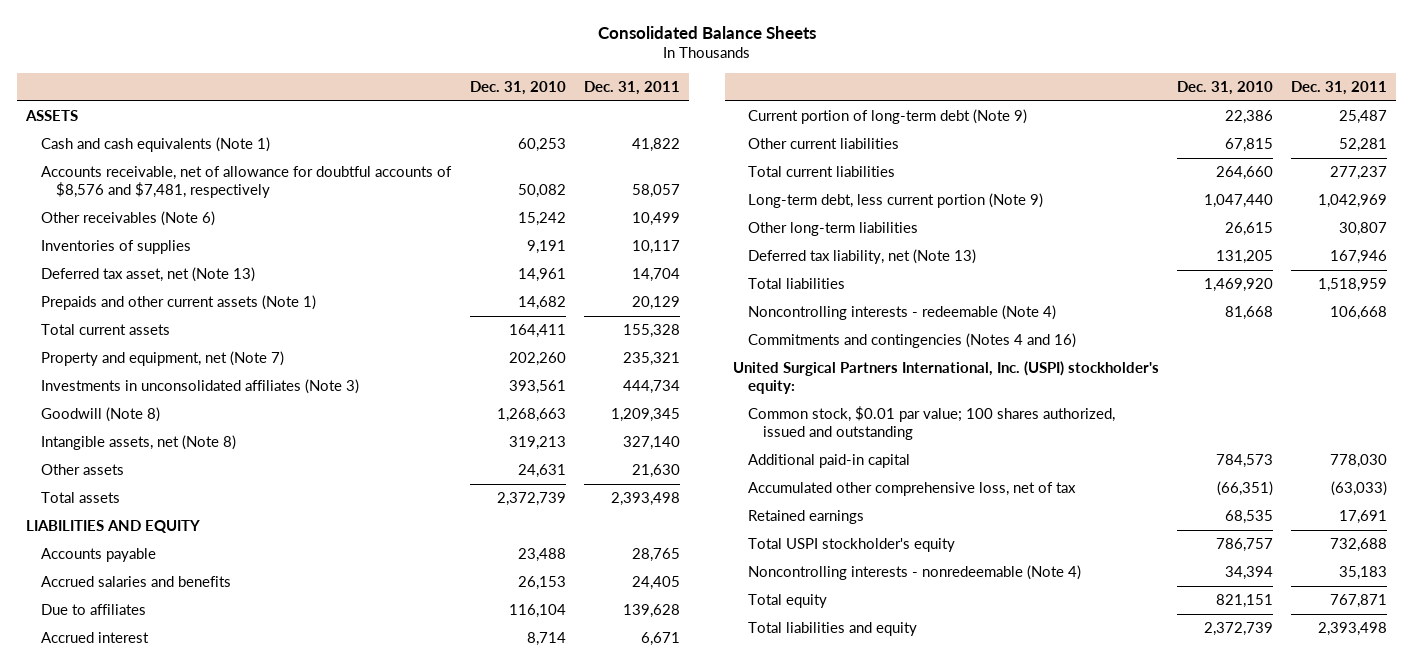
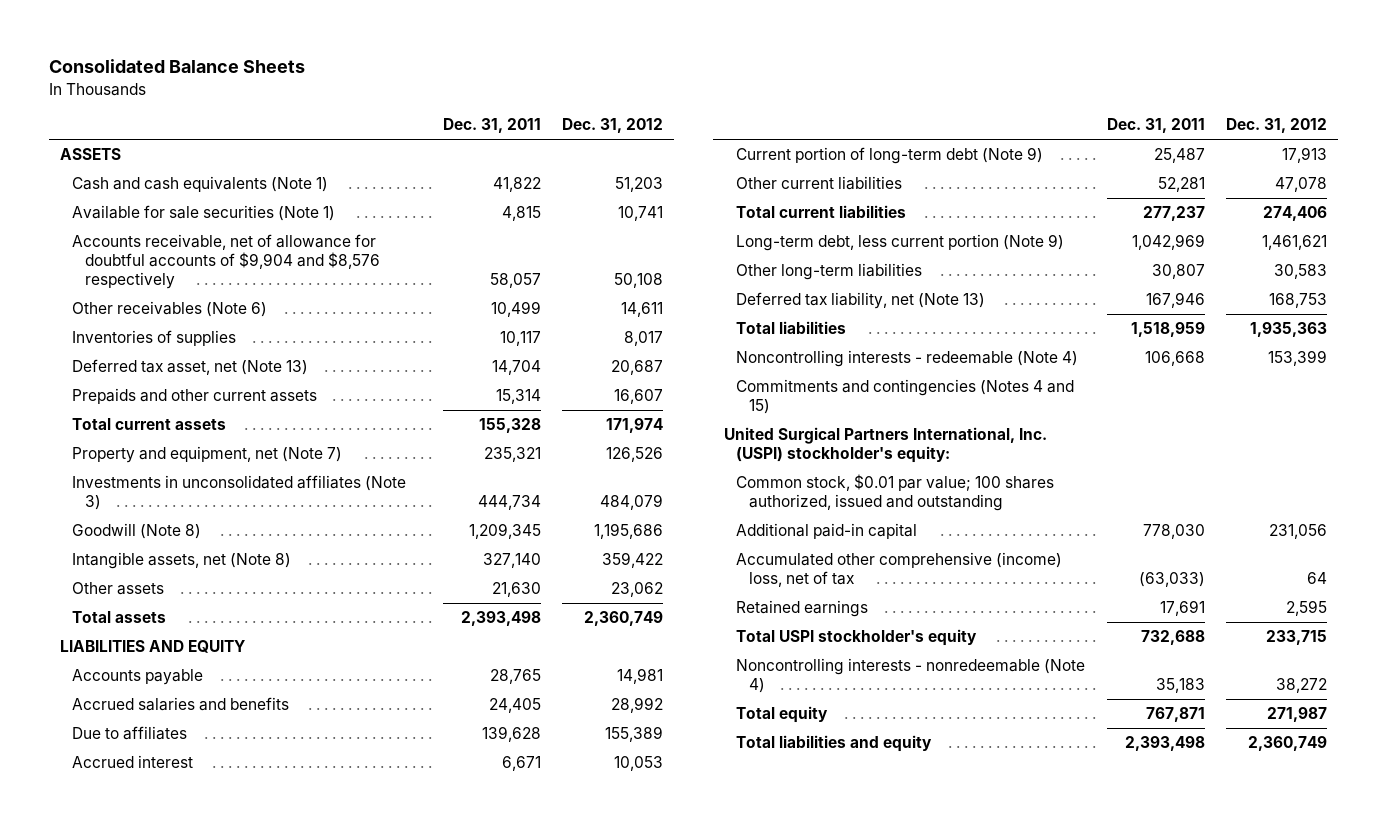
- | Dec. 31, 2010 | Dec. 31, 2011
+ | Dec. 31, 2011 | Dec. 31, 2012
- Accounts receivable, net of allowance for doubtful accounts of $8,576 and $7,481, respectively | 50,082 | 58,057
+ Available for sale securities (Note 1) | 4,815 | 10,741
+ Accounts receivable, net of allowance for doubtful accounts of $9,904 and $8,576 respectively | 58,057 | 50,108
- Prepaids and other current assets (Note 1) | 14,682 | 20,129
+ Prepaids and other current assets | 15,314 | 16,607
- Commitments and contingencies (Notes 4 and 16)
+ Commitments and contingencies (Notes 4 and 15)
- Accumulated other comprehensive loss, net of tax | (66,351) | (63,033)
+ Accumulated other comprehensive (income) loss, net of tax | (63,033) | 64

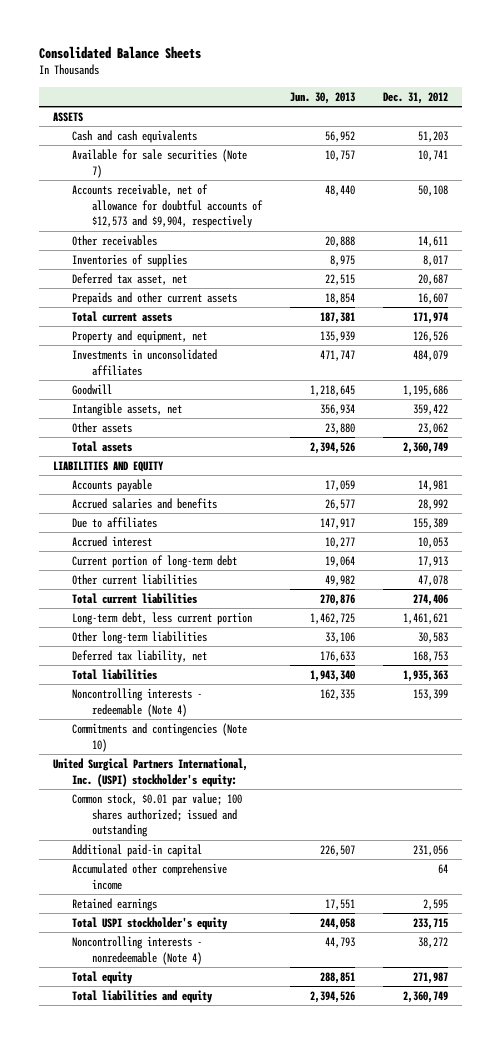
- | Dec. 31, 2011 | Dec. 31, 2012
+ | Jun. 30, 2013 | Dec. 31, 2012
- Cash and cash equivalents (Note 1) | 41,822 | 51,203
- Available for sale securities (Note 1) | 4,815 | 10,741
- Accounts receivable, net of allowance for doubtful accounts of $9,904 and $8,576 respectively | 58,057 | 50,108
- Other receivables (Note 6) | 10,499 | 14,611
+ Cash and cash equivalents | 56,952 | 51,203
+ Available for sale securities (Note 7) | 10,757 | 10,741
+ Accounts receivable, net of allowance for doubtful accounts of $12,573 and $9,904, respectively | 48,440 | 50,108
+ Other receivables | 20,888 | 14,611
- Deferred tax asset, net (Note 13) | 14,704 | 20,687
+ Deferred tax asset, net | 22,515 | 20,687
- Property and equipment, net (Note 7) | 235,321 | 126,526
- Investments in unconsolidated affiliates (Note 3) | 444,734 | 484,079
- Goodwill (Note 8) | 1,209,345 | 1,195,686
- Intangible assets, net (Note 8) | 327,140 | 359,422
+ Property and equipment, net | 135,939 | 126,526
+ Investments in unconsolidated affiliates | 471,747 | 484,079
+ Goodwill | 1,218,645 | 1,195,686
+ Intangible assets, net | 356,934 | 359,422
- Current portion of long-term debt (Note 9) | 25,487 | 17,913
+ Current portion of long-term debt | 19,064 | 17,913
- Long-term debt, less current portion (Note 9) | 1,042,969 | 1,461,621
+ Long-term debt, less current portion | 1,462,725 | 1,461,621
- Deferred tax liability, net (Note 13) | 167,946 | 168,753
+ Deferred tax liability, net | 176,633 | 168,753
- Commitments and contingencies (Notes 4 and 15)
+ Commitments and contingencies (Note 10)
- Common stock, $0.01 par value; 100 shares authorized, issued and outstanding
+ Common stock, $0.01 par value; 100 shares authorized; issued and outstanding
- Accumulated other comprehensive (income) loss, net of tax | (63,033) | 64
+ Accumulated other comprehensive income | | 64

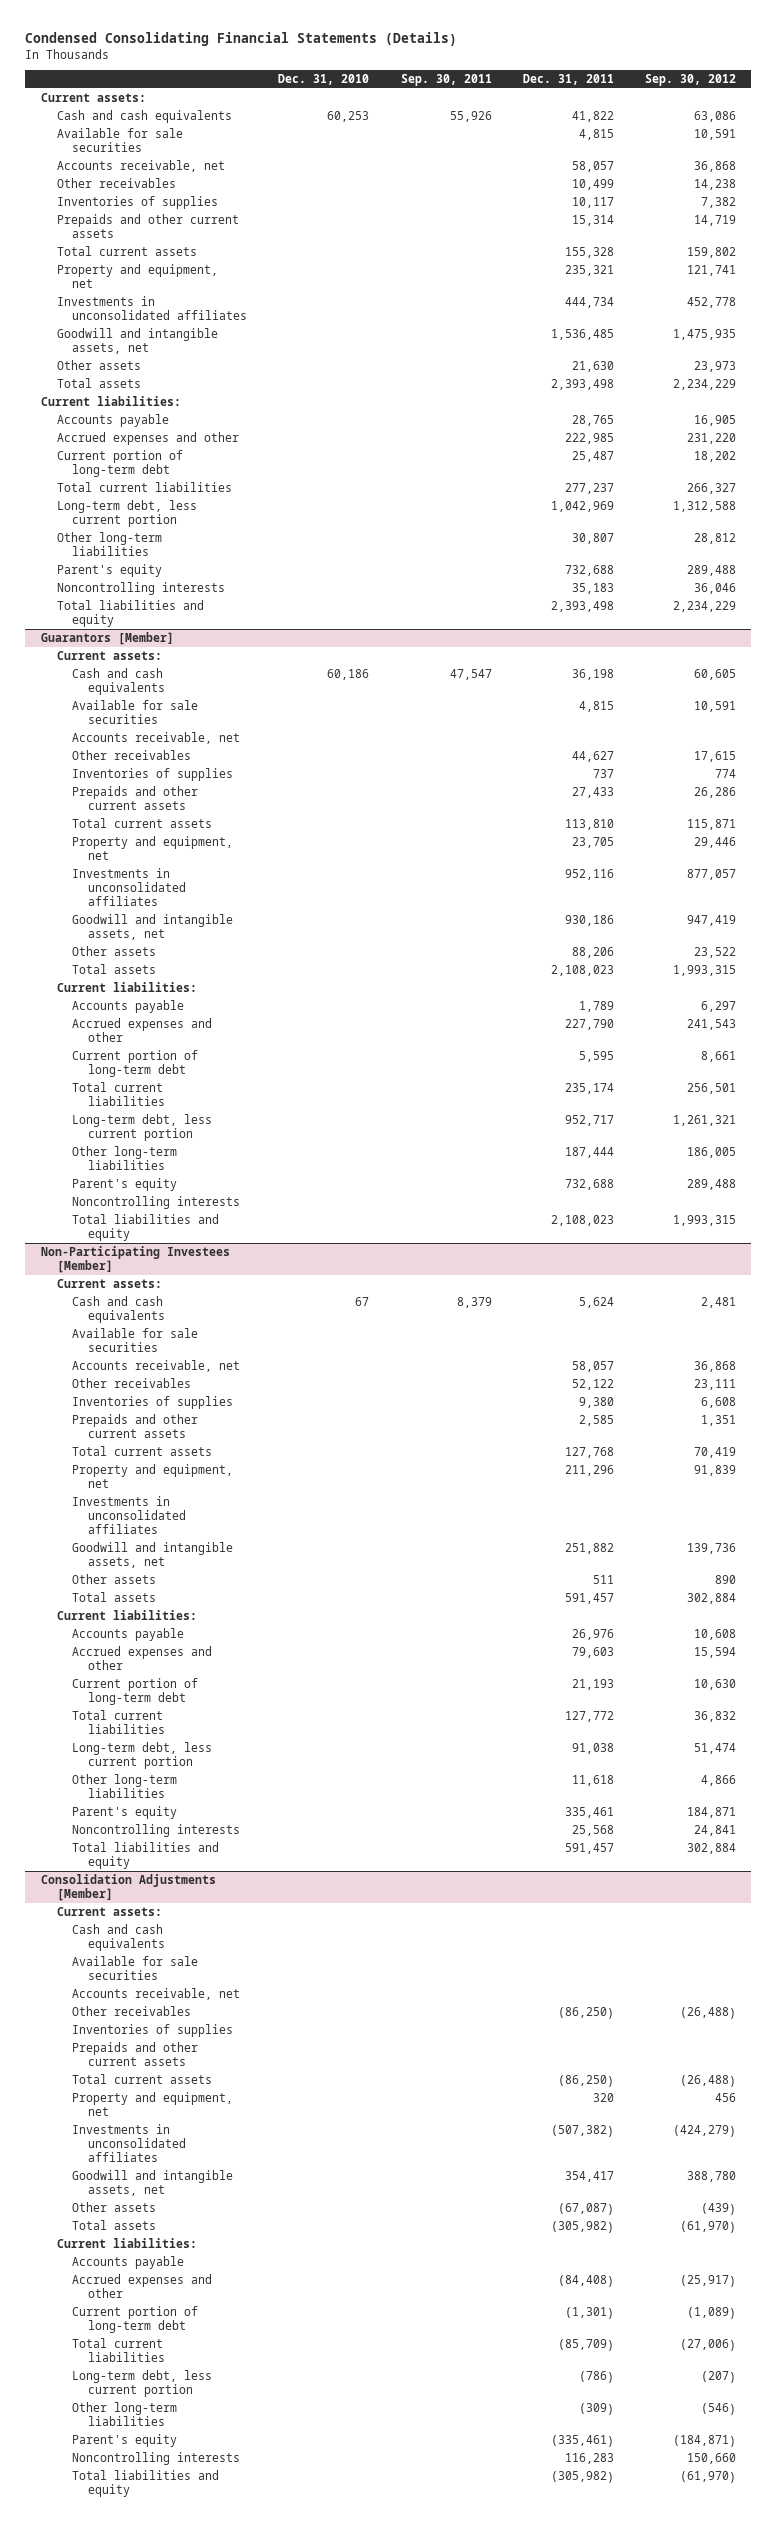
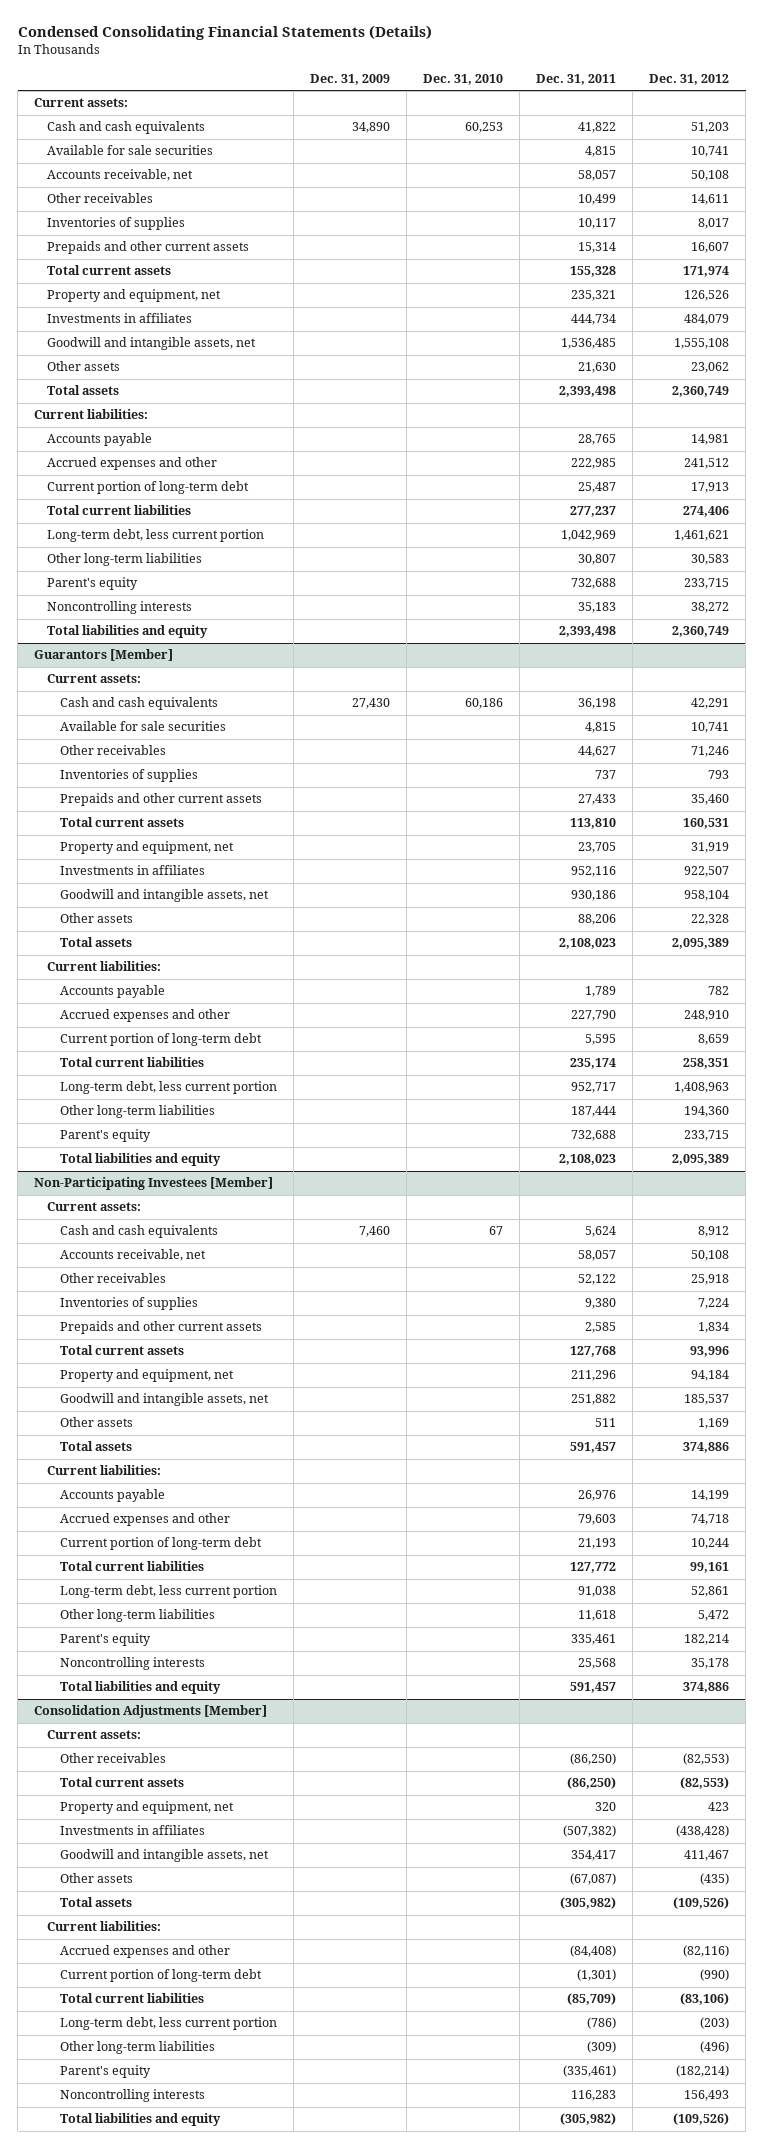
- | Dec. 31, 2010 | Sep. 30, 2011 | Dec. 31, 2011 | Sep. 30, 2012
+ | Dec. 31, 2009 | Dec. 31, 2010 | Dec. 31, 2011 | Dec. 31, 2012
- Investments in unconsolidated affiliates | | | 444,734 | 452,778
+ Investments in affiliates | | | 444,734 | 484,079
@ Guarantors [Member]
- Accounts receivable, net
- Investments in unconsolidated affiliates | | | 952,116 | 877,057
+ Investments in affiliates | | | 952,116 | 922,507
- Noncontrolling interests
@ Non-Participating Investees [Member]
- Available for sale securities
- Investments in unconsolidated affiliates
@ Consolidation Adjustments [Member]
- Cash and cash equivalents
- Available for sale securities
- Accounts receivable, net
- Inventories of supplies
- Prepaids and other current assets
- Investments in unconsolidated affiliates | | | (507,382) | (424,279)
+ Investments in affiliates | | | (507,382) | (438,428)
- Accounts payable

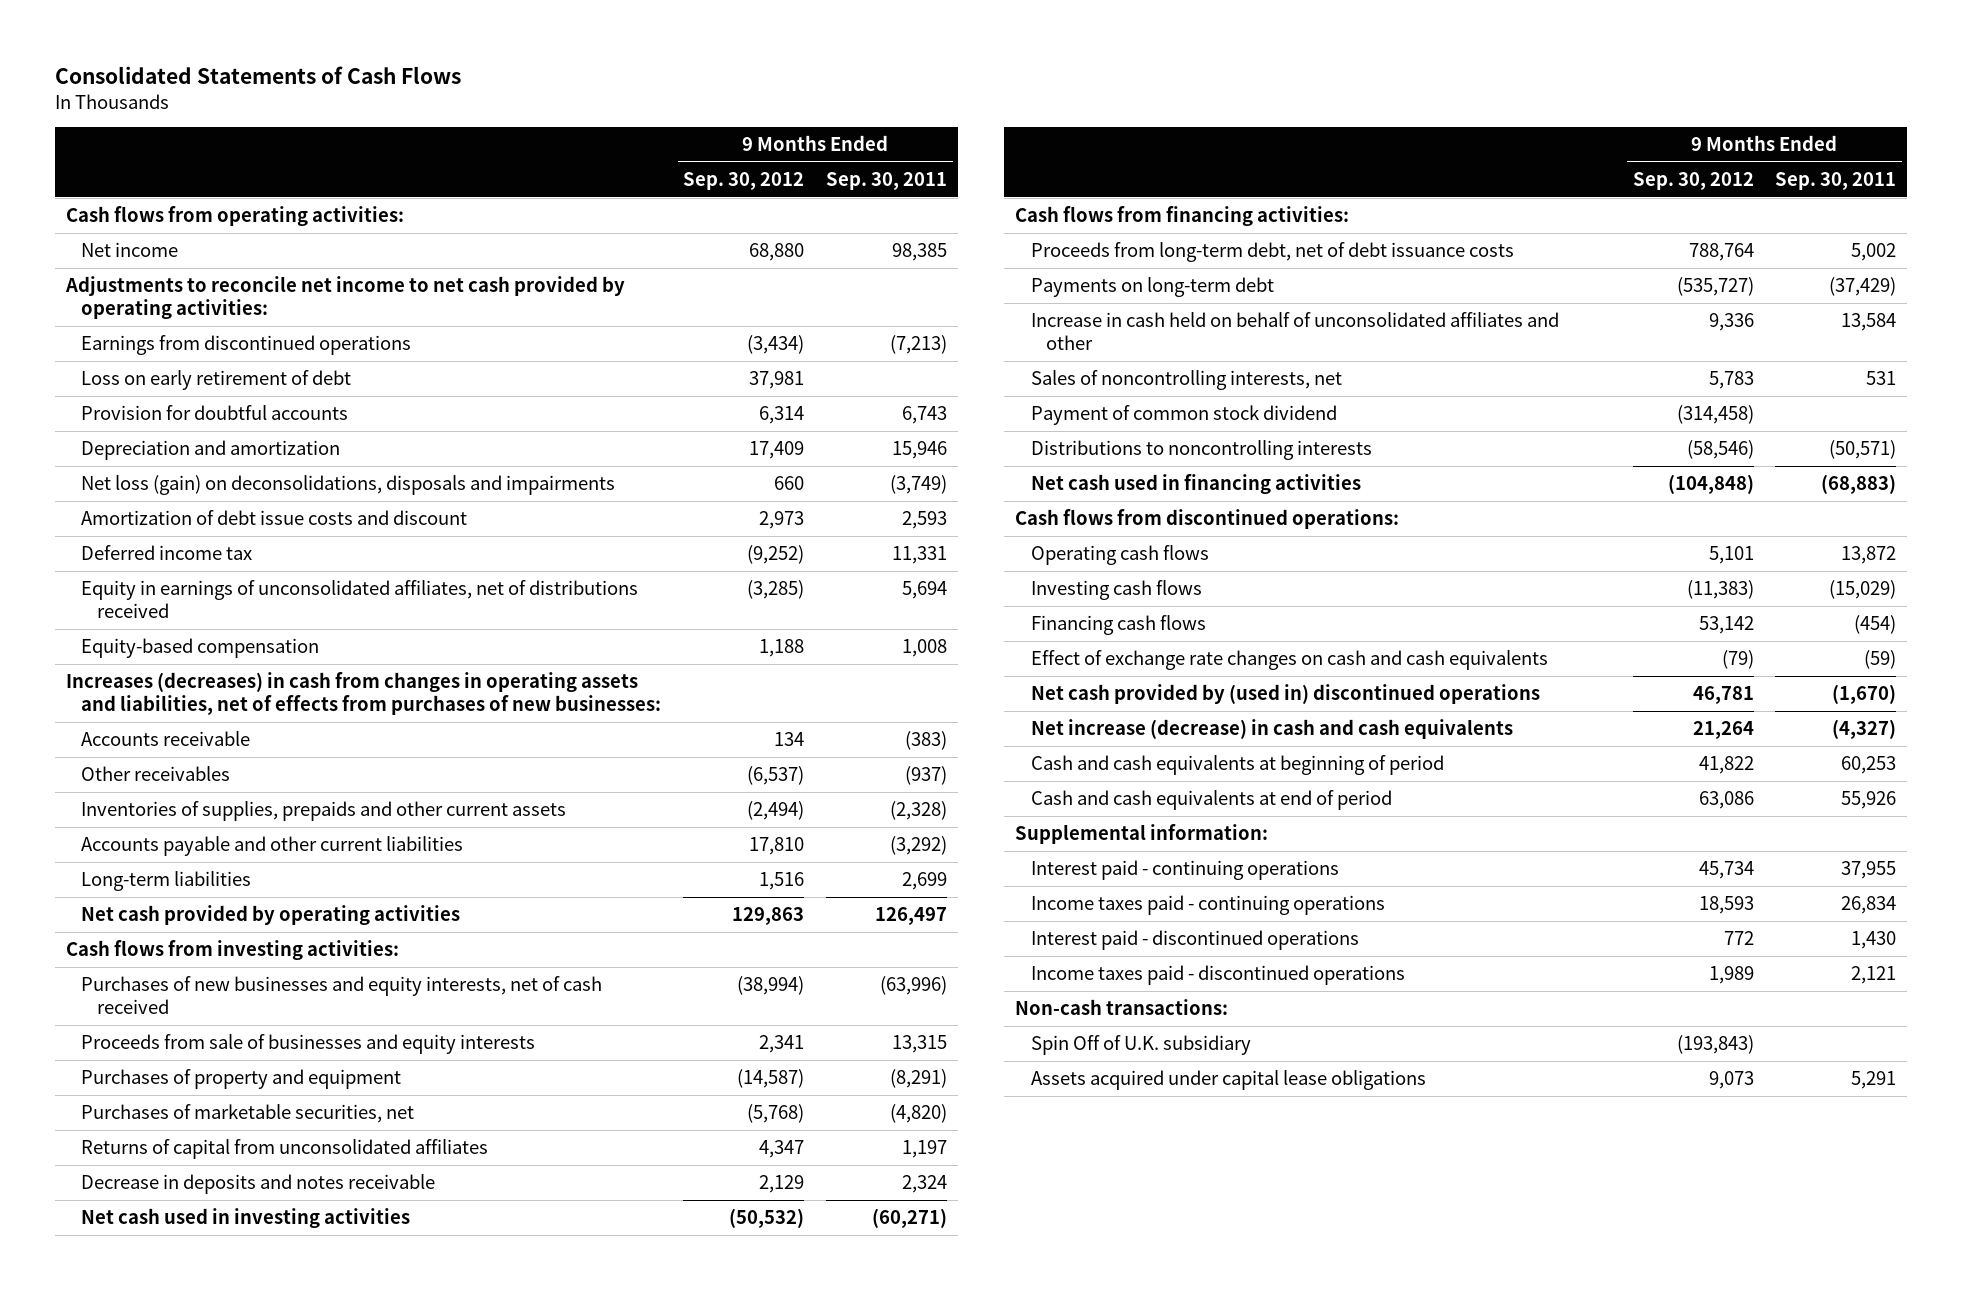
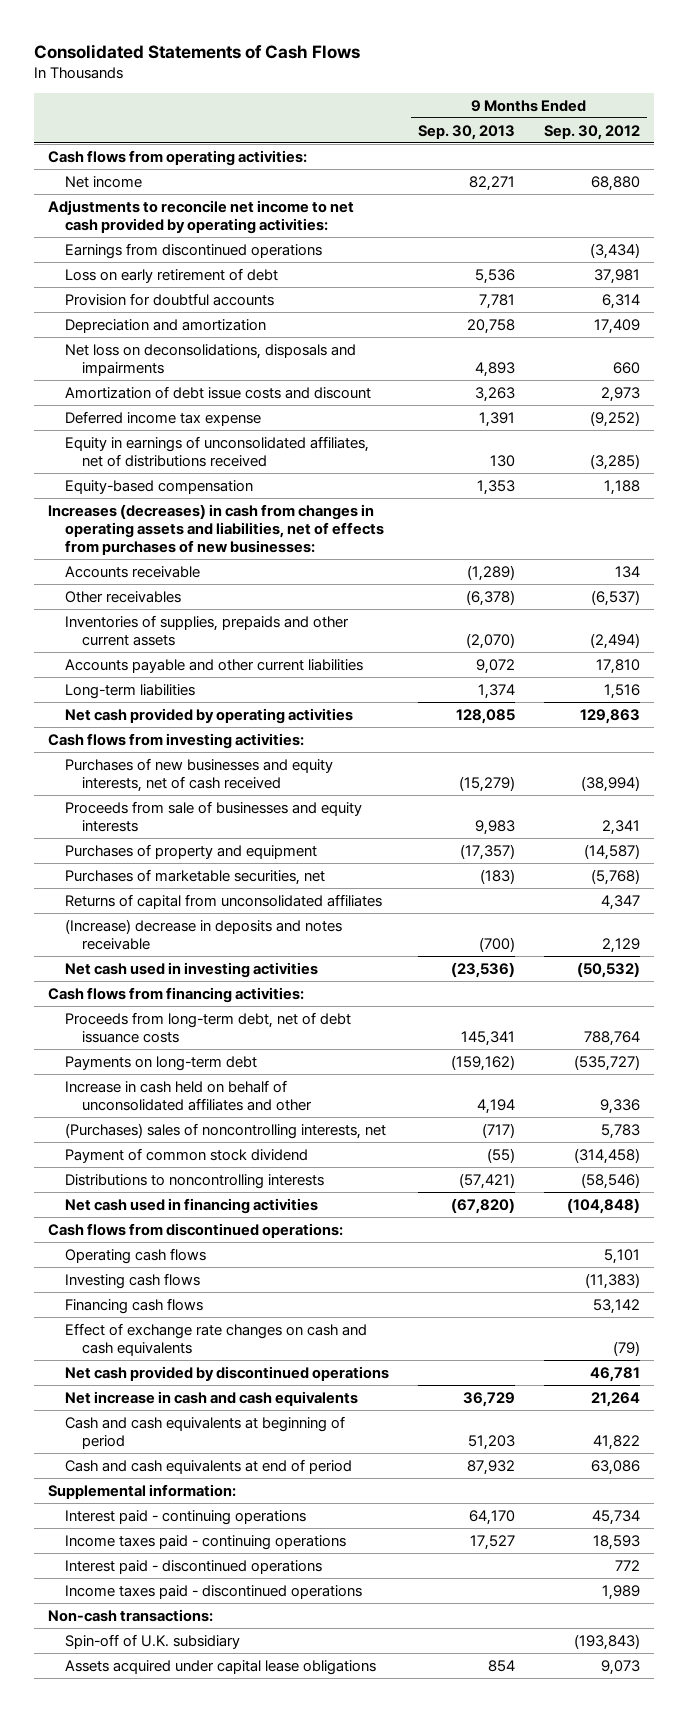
- | 9 Months Ended Sep. 30, 2012 | 9 Months Ended Sep. 30, 2011
+ | 9 Months Ended Sep. 30, 2013 | 9 Months Ended Sep. 30, 2012
- Net loss (gain) on deconsolidations, disposals and impairments | 660 | (3,749)
+ Net loss on deconsolidations, disposals and impairments | 4,893 | 660
- Deferred income tax | (9,252) | 11,331
+ Deferred income tax expense | 1,391 | (9,252)
- Decrease in deposits and notes receivable | 2,129 | 2,324
+ (Increase) decrease in deposits and notes receivable | (700) | 2,129
- Sales of noncontrolling interests, net | 5,783 | 531
+ (Purchases) sales of noncontrolling interests, net | (717) | 5,783
- Net cash provided by (used in) discontinued operations | 46,781 | (1,670)
- Net increase (decrease) in cash and cash equivalents | 21,264 | (4,327)
+ Net cash provided by discontinued operations | | 46,781
+ Net increase in cash and cash equivalents | 36,729 | 21,264
- Spin Off of U.K. subsidiary | (193,843) |
+ Spin-off of U.K. subsidiary | | (193,843)

